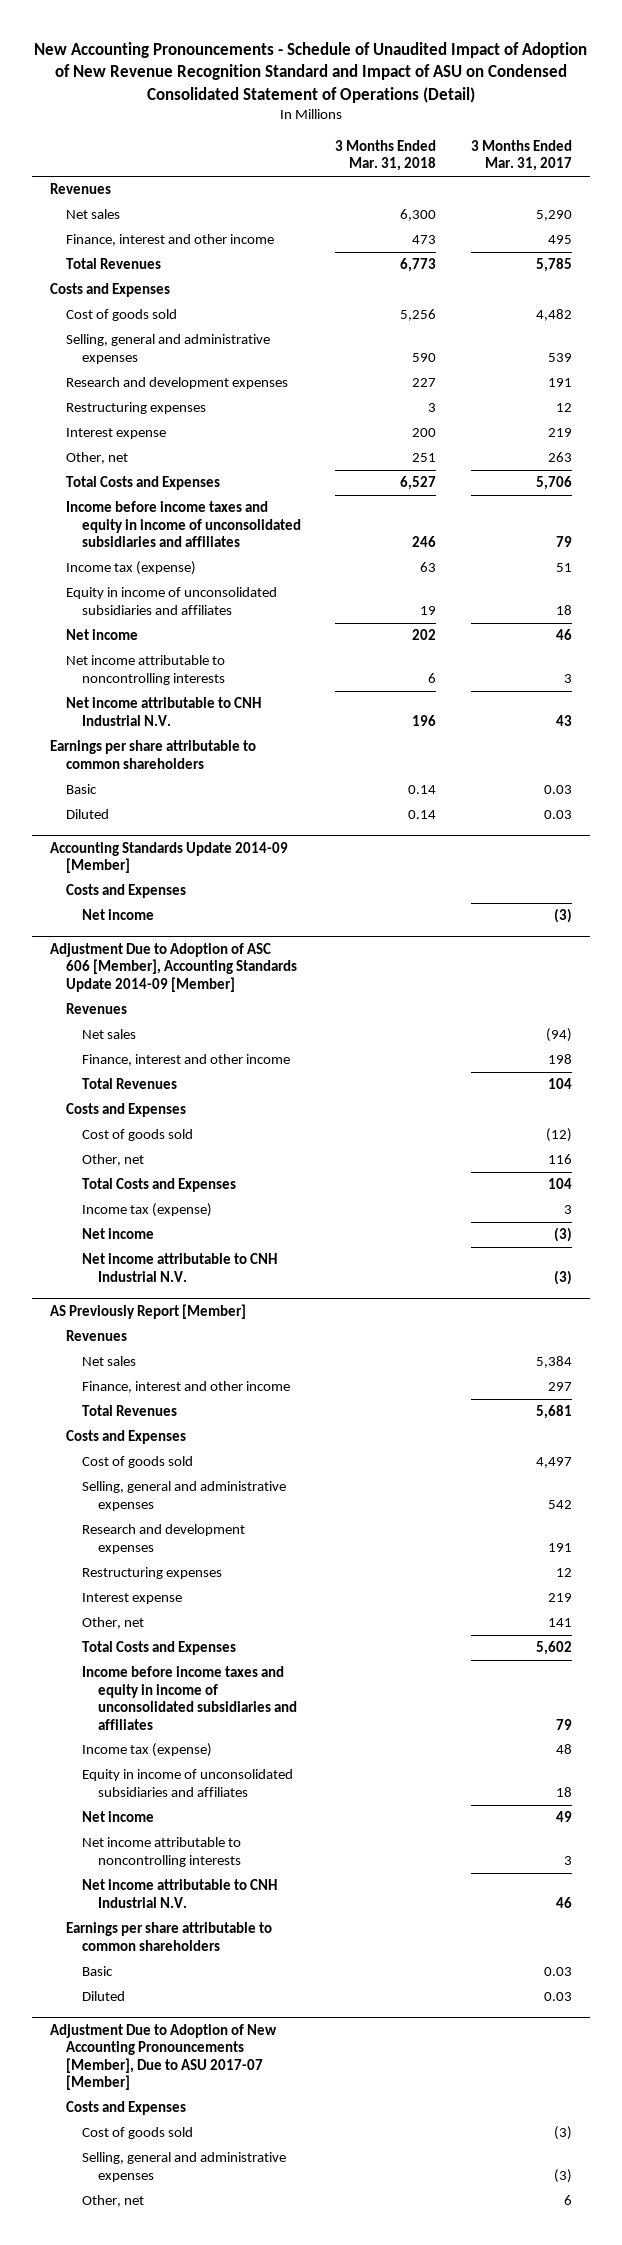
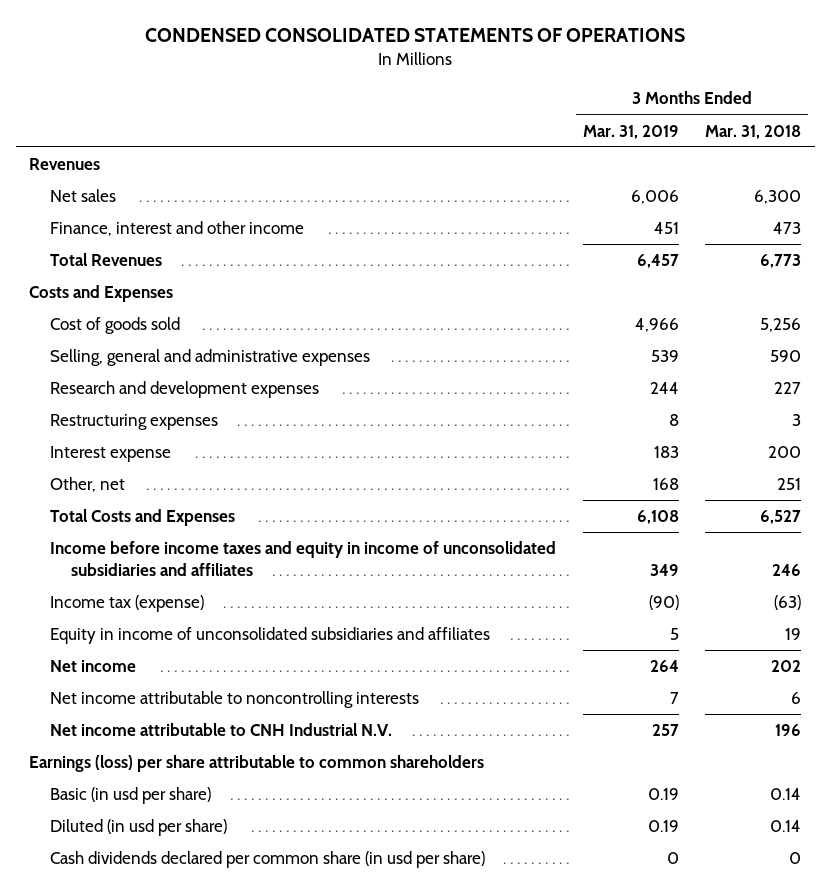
- New Accounting Pronouncements - Schedule of Unaudited Impact of Adoption of New Revenue Recognition Standard and Impact of ASU on Condensed Consolidated Statement of Operations (Detail)
+ CONDENSED CONSOLIDATED STATEMENTS OF OPERATIONS
- | 3 Months Ended Mar. 31, 2018 | 3 Months Ended Mar. 31, 2017
+ | 3 Months Ended Mar. 31, 2019 | 3 Months Ended Mar. 31, 2018
- Income tax (expense) | 63 | 51
+ Income tax (expense) | (90) | (63)
- Earnings per share attributable to common shareholders
- Basic | 0.14 | 0.03
- Diluted | 0.14 | 0.03
- Accounting Standards Update 2014-09 [Member]
- Costs and Expenses
- Net income | | (3)
- Adjustment Due to Adoption of ASC 606 [Member], Accounting Standards Update 2014-09 [Member]
- Revenues
- Net sales | | (94)
- Finance, interest and other income | | 198
- Total Revenues | | 104
- Costs and Expenses
- Cost of goods sold | | (12)
- Other, net | | 116
- Total Costs and Expenses | | 104
- Income tax (expense) | | 3
- Net income | | (3)
- Net income attributable to CNH Industrial N.V. | | (3)
- AS Previously Report [Member]
- Revenues
- Net sales | | 5,384
- Finance, interest and other income | | 297
- Total Revenues | | 5,681
- Costs and Expenses
- Cost of goods sold | | 4,497
- Selling, general and administrative expenses | | 542
- Research and development expenses | | 191
- Restructuring expenses | | 12
- Interest expense | | 219
- Other, net | | 141
- Total Costs and Expenses | | 5,602
- Income before income taxes and equity in income of unconsolidated subsidiaries and affiliates | | 79
- Income tax (expense) | | 48
- Equity in income of unconsolidated subsidiaries and affiliates | | 18
- Net income | | 49
- Net income attributable to noncontrolling interests | | 3
- Net income attributable to CNH Industrial N.V. | | 46
- Earnings per share attributable to common shareholders
- Basic | | 0.03
- Diluted | | 0.03
- Adjustment Due to Adoption of New Accounting Pronouncements [Member], Due to ASU 2017-07 [Member]
- Costs and Expenses
- Cost of goods sold | | (3)
- Selling, general and administrative expenses | | (3)
- Other, net | | 6
+ Earnings (loss) per share attributable to common shareholders
+ Basic (in usd per share) | 0.19 | 0.14
+ Diluted (in usd per share) | 0.19 | 0.14
+ Cash dividends declared per common share (in usd per share) | 0 | 0

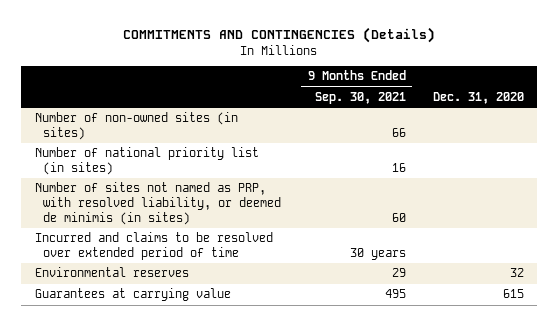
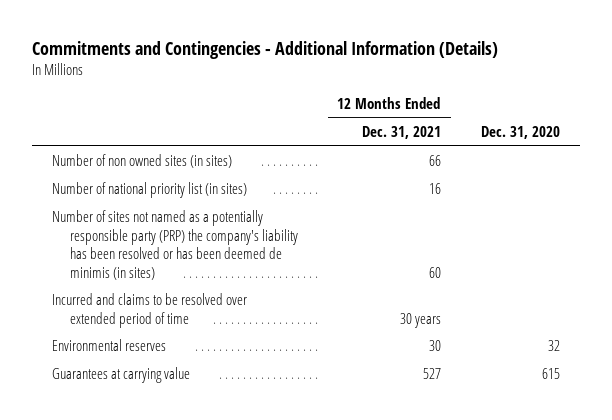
- COMMITMENTS AND CONTINGENCIES (Details)
+ Commitments and Contingencies - Additional Information (Details)
- | 9 Months Ended Sep. 30, 2021 | Dec. 31, 2020
+ | 12 Months Ended Dec. 31, 2021 | Dec. 31, 2020
- Number of non-owned sites (in sites) | 66 |
+ Number of non owned sites (in sites) | 66 |
- Number of sites not named as PRP, with resolved liability, or deemed de minimis (in sites) | 60 |
+ Number of sites not named as a potentially responsible party (PRP) the company's liability has been resolved or has been deemed de minimis (in sites) | 60 |

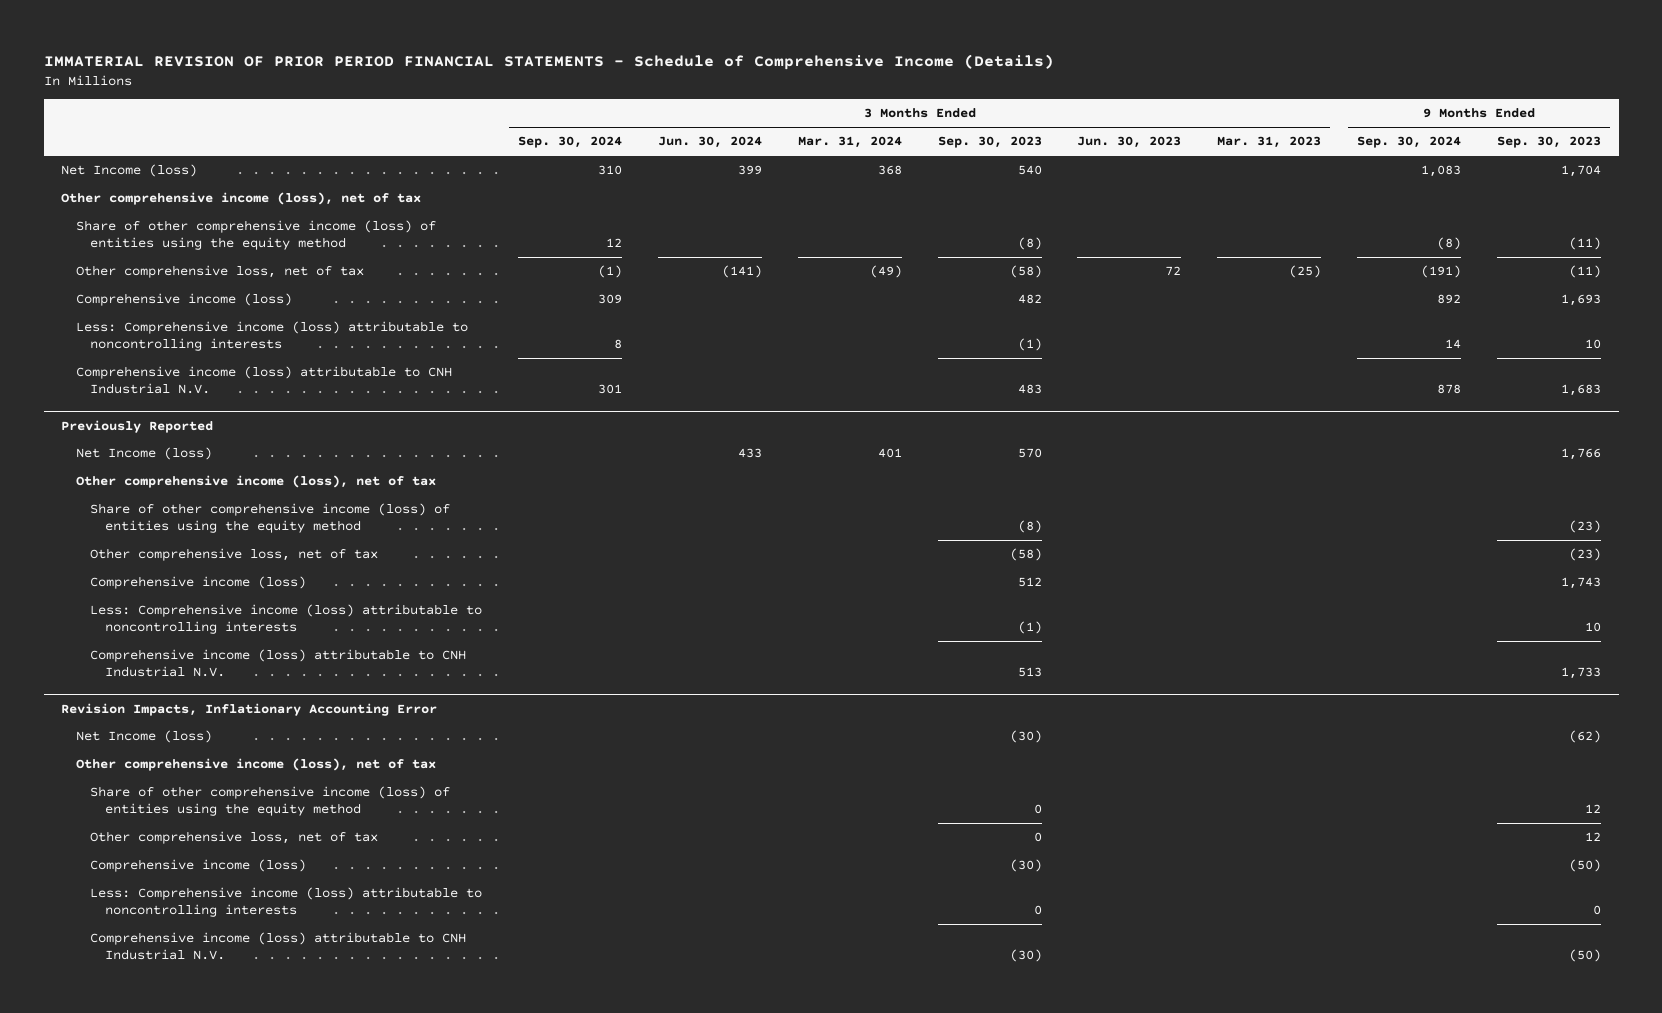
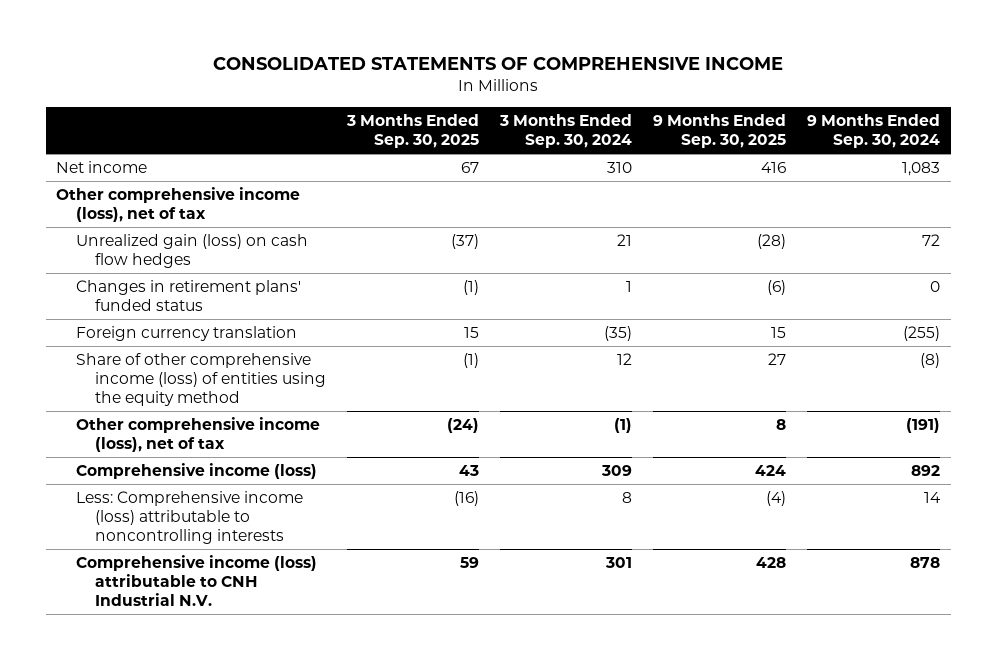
- IMMATERIAL REVISION OF PRIOR PERIOD FINANCIAL STATEMENTS - Schedule of Comprehensive Income (Details)
+ CONSOLIDATED STATEMENTS OF COMPREHENSIVE INCOME
- | 3 Months Ended Sep. 30, 2024 | 3 Months Ended Jun. 30, 2024 | 3 Months Ended Mar. 31, 2024 | 3 Months Ended Sep. 30, 2023 | 3 Months Ended Jun. 30, 2023 | 3 Months Ended Mar. 31, 2023 | 9 Months Ended Sep. 30, 2024 | 9 Months Ended Sep. 30, 2023
+ | 3 Months Ended Sep. 30, 2025 | 3 Months Ended Sep. 30, 2024 | 9 Months Ended Sep. 30, 2025 | 9 Months Ended Sep. 30, 2024
- Net Income (loss) | 310 | 399 | 368 | 540 | | | 1,083 | 1,704
+ Net income | 67 | 310 | 416 | 1,083
+ Unrealized gain (loss) on cash flow hedges | (37) | 21 | (28) | 72
+ Changes in retirement plans' funded status | (1) | 1 | (6) | 0
+ Foreign currency translation | 15 | (35) | 15 | (255)
- Other comprehensive loss, net of tax | (1) | (141) | (49) | (58) | 72 | (25) | (191) | (11)
+ Other comprehensive income (loss), net of tax | (24) | (1) | 8 | (191)
- Previously Reported
- Net Income (loss) | | 433 | 401 | 570 | | | | 1,766
- Other comprehensive income (loss), net of tax
- Share of other comprehensive income (loss) of entities using the equity method | | | | (8) | | | | (23)
- Other comprehensive loss, net of tax | | | | (58) | | | | (23)
- Comprehensive income (loss) | | | | 512 | | | | 1,743
- Less: Comprehensive income (loss) attributable to noncontrolling interests | | | | (1) | | | | 10
- Comprehensive income (loss) attributable to CNH Industrial N.V. | | | | 513 | | | | 1,733
- Revision Impacts, Inflationary Accounting Error
- Net Income (loss) | | | | (30) | | | | (62)
- Other comprehensive income (loss), net of tax
- Share of other comprehensive income (loss) of entities using the equity method | | | | 0 | | | | 12
- Other comprehensive loss, net of tax | | | | 0 | | | | 12
- Comprehensive income (loss) | | | | (30) | | | | (50)
- Less: Comprehensive income (loss) attributable to noncontrolling interests | | | | 0 | | | | 0
- Comprehensive income (loss) attributable to CNH Industrial N.V. | | | | (30) | | | | (50)

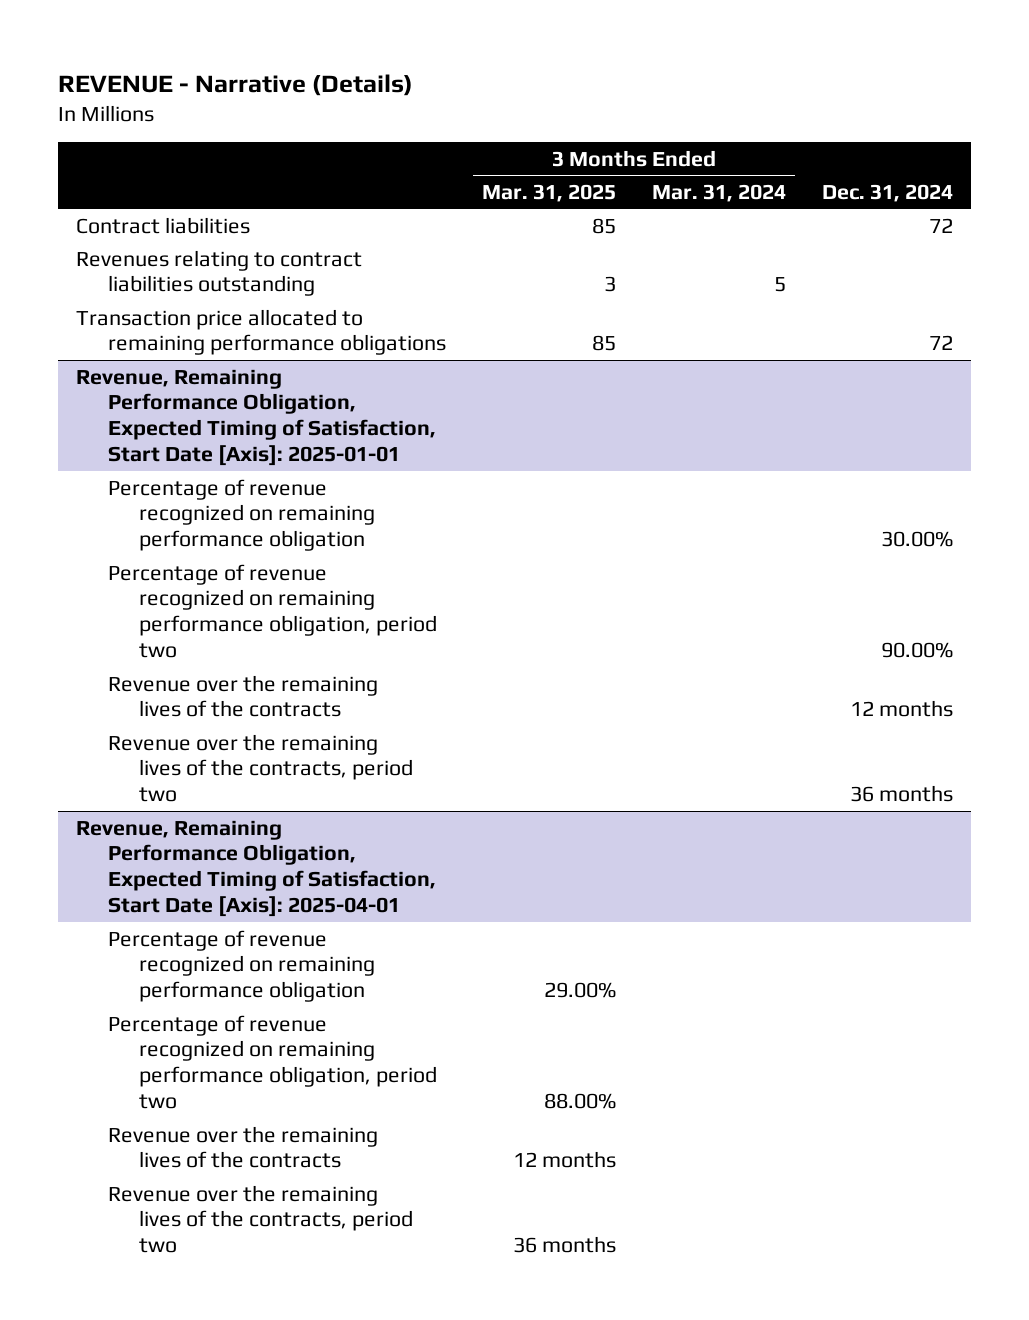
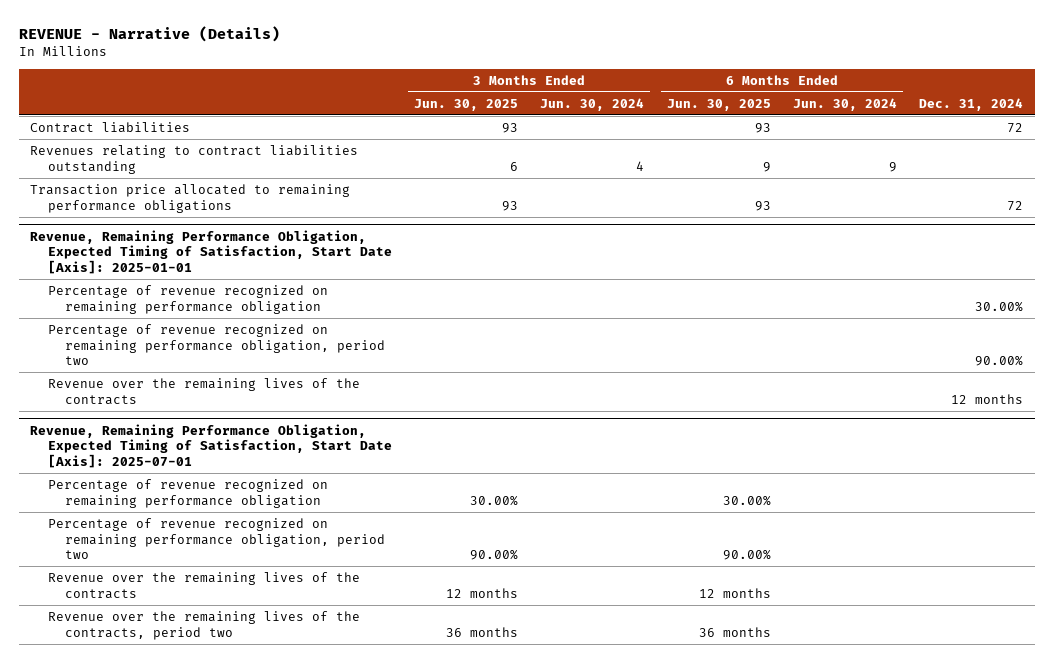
- | 3 Months Ended Mar. 31, 2025 | 3 Months Ended Mar. 31, 2024 | Dec. 31, 2024
+ | 3 Months Ended Jun. 30, 2025 | 3 Months Ended Jun. 30, 2024 | 6 Months Ended Jun. 30, 2025 | 6 Months Ended Jun. 30, 2024 | Dec. 31, 2024
@ Revenue, Remaining Performance Obligation, Expected Timing of Satisfaction, Start Date [Axis]: 2025-01-01
- Revenue over the remaining lives of the contracts, period two | | | 36 months
- Revenue, Remaining Performance Obligation, Expected Timing of Satisfaction, Start Date [Axis]: 2025-04-01
- Percentage of revenue recognized on remaining performance obligation | 29.00% | |
- Percentage of revenue recognized on remaining performance obligation, period two | 88.00% | |
- Revenue over the remaining lives of the contracts | 12 months | |
- Revenue over the remaining lives of the contracts, period two | 36 months | |
+ Revenue, Remaining Performance Obligation, Expected Timing of Satisfaction, Start Date [Axis]: 2025-07-01
+ Percentage of revenue recognized on remaining performance obligation | 30.00% | | 30.00% | |
+ Percentage of revenue recognized on remaining performance obligation, period two | 90.00% | | 90.00% | |
+ Revenue over the remaining lives of the contracts | 12 months | | 12 months | |
+ Revenue over the remaining lives of the contracts, period two | 36 months | | 36 months | |

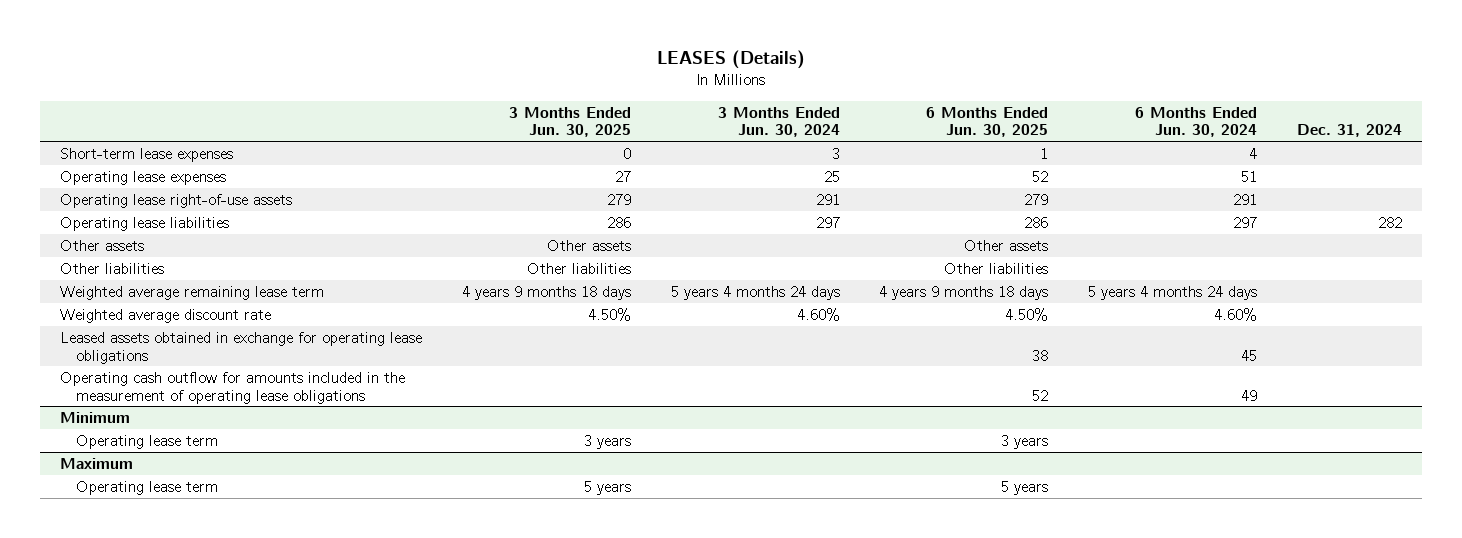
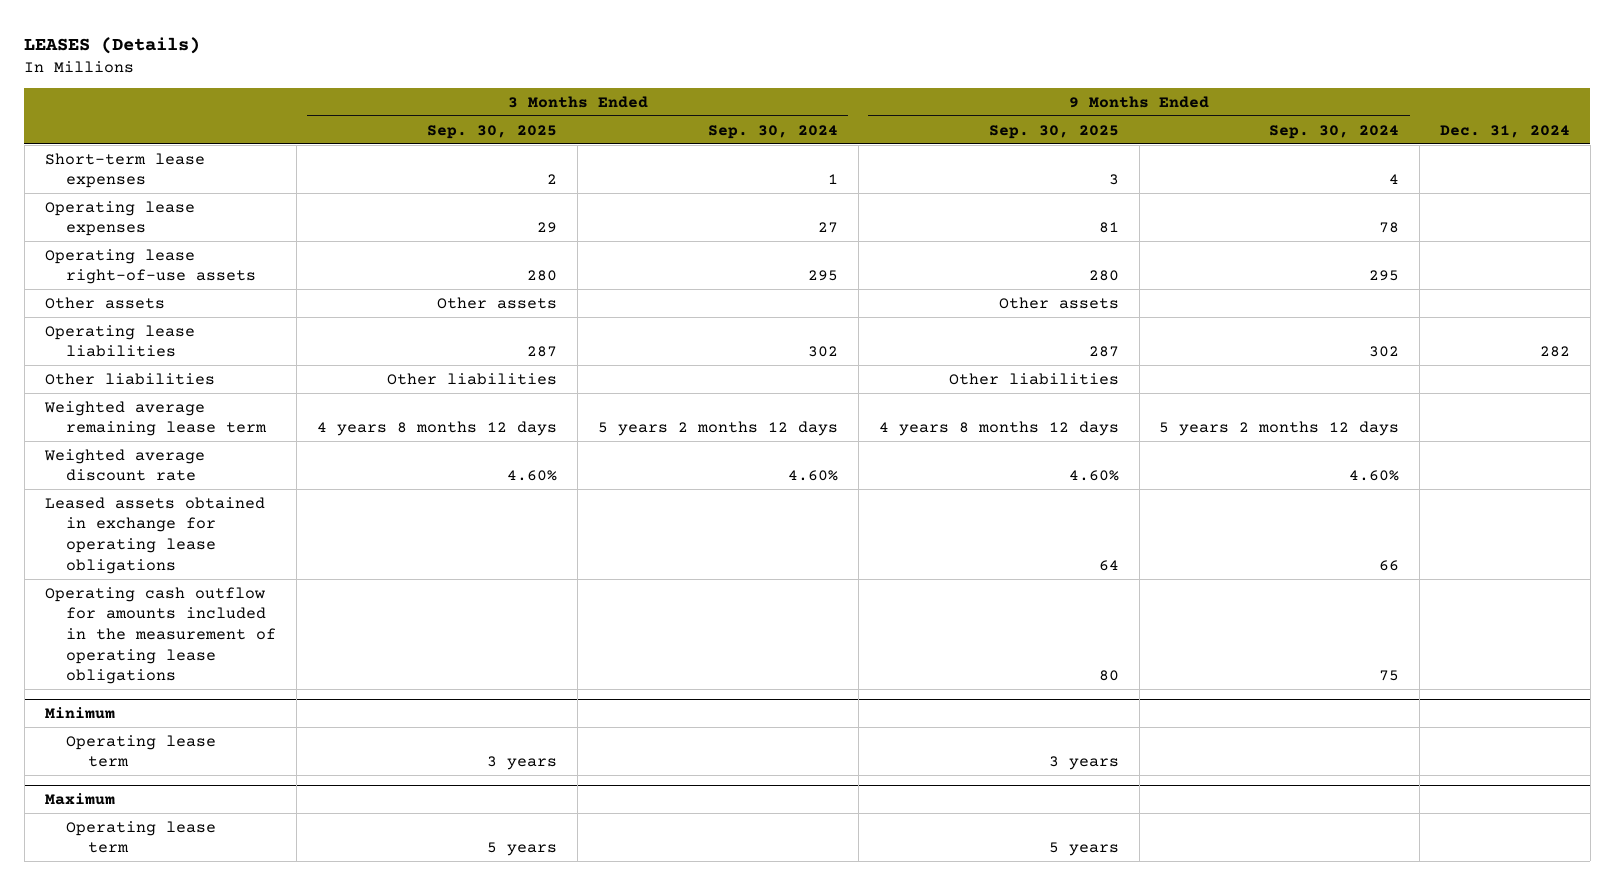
- | 3 Months Ended Jun. 30, 2025 | 3 Months Ended Jun. 30, 2024 | 6 Months Ended Jun. 30, 2025 | 6 Months Ended Jun. 30, 2024 | Dec. 31, 2024
+ | 3 Months Ended Sep. 30, 2025 | 3 Months Ended Sep. 30, 2024 | 9 Months Ended Sep. 30, 2025 | 9 Months Ended Sep. 30, 2024 | Dec. 31, 2024
moved down: Operating lease liabilities | 287 | 302 | 287 | 302 | 282

